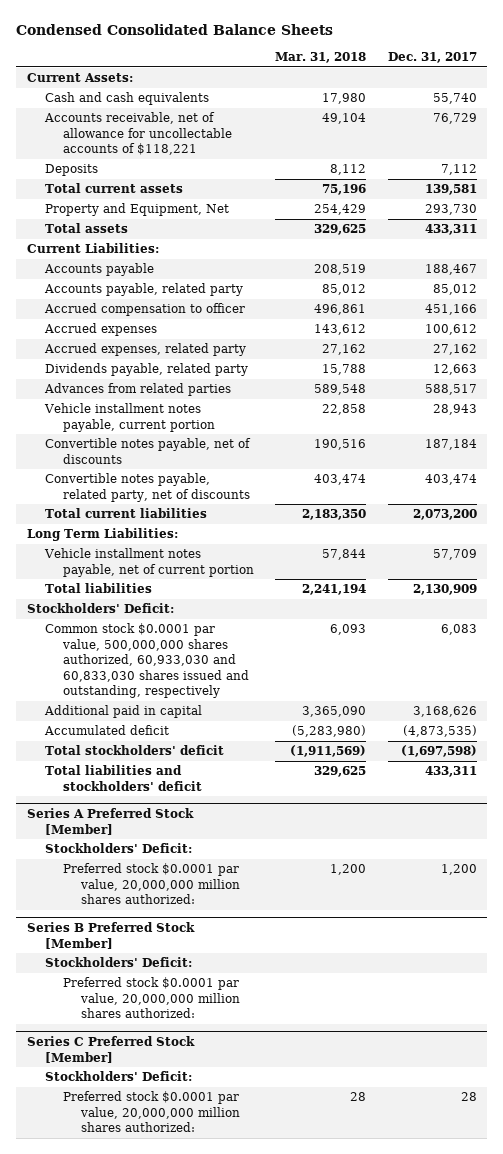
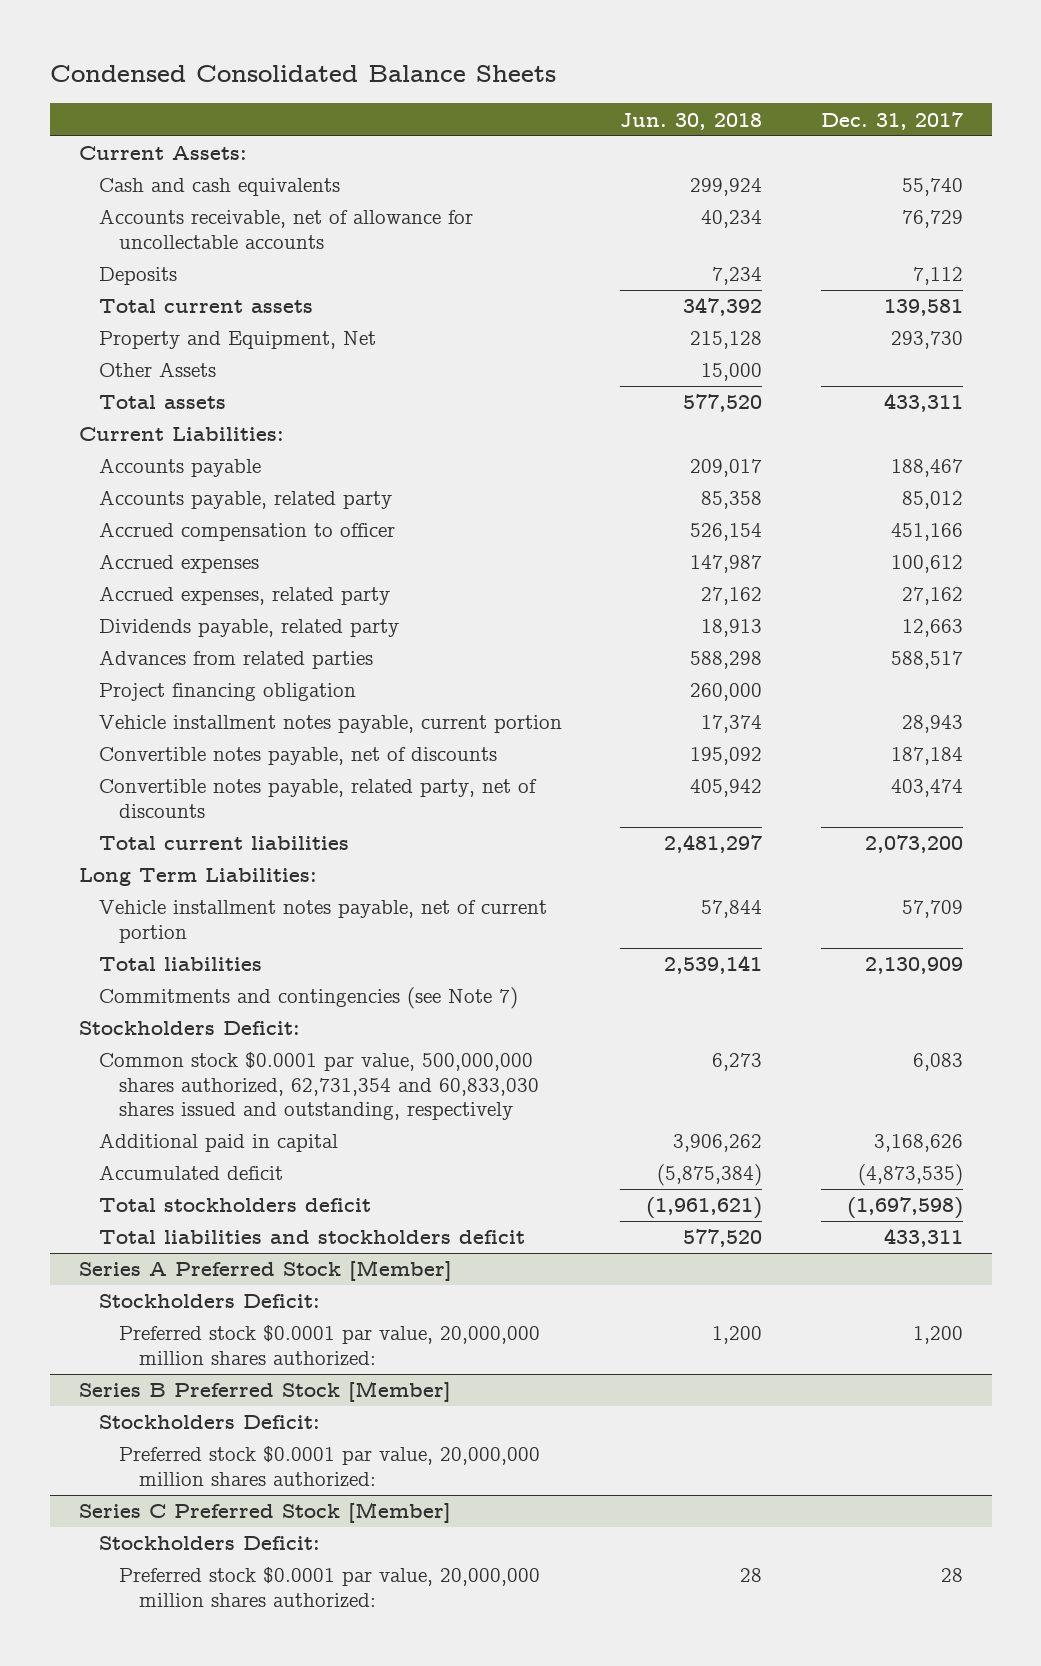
- | Mar. 31, 2018 | Dec. 31, 2017
+ | Jun. 30, 2018 | Dec. 31, 2017
- Accounts receivable, net of allowance for uncollectable accounts of $118,221 | 49,104 | 76,729
+ Accounts receivable, net of allowance for uncollectable accounts | 40,234 | 76,729
+ Other Assets | 15,000 |
+ Project financing obligation | 260,000 |
- Stockholders' Deficit:
- Common stock $0.0001 par value, 500,000,000 shares authorized, 60,933,030 and 60,833,030 shares issued and outstanding, respectively | 6,093 | 6,083
+ Commitments and contingencies (see Note 7)
+ Stockholders Deficit:
+ Common stock $0.0001 par value, 500,000,000 shares authorized, 62,731,354 and 60,833,030 shares issued and outstanding, respectively | 6,273 | 6,083
- Total stockholders' deficit | (1,911,569) | (1,697,598)
- Total liabilities and stockholders' deficit | 329,625 | 433,311
+ Total stockholders deficit | (1,961,621) | (1,697,598)
+ Total liabilities and stockholders deficit | 577,520 | 433,311
@ Series A Preferred Stock [Member]
- Stockholders' Deficit:
+ Stockholders Deficit:
@ Series B Preferred Stock [Member]
- Stockholders' Deficit:
+ Stockholders Deficit:
@ Series C Preferred Stock [Member]
- Stockholders' Deficit:
+ Stockholders Deficit:

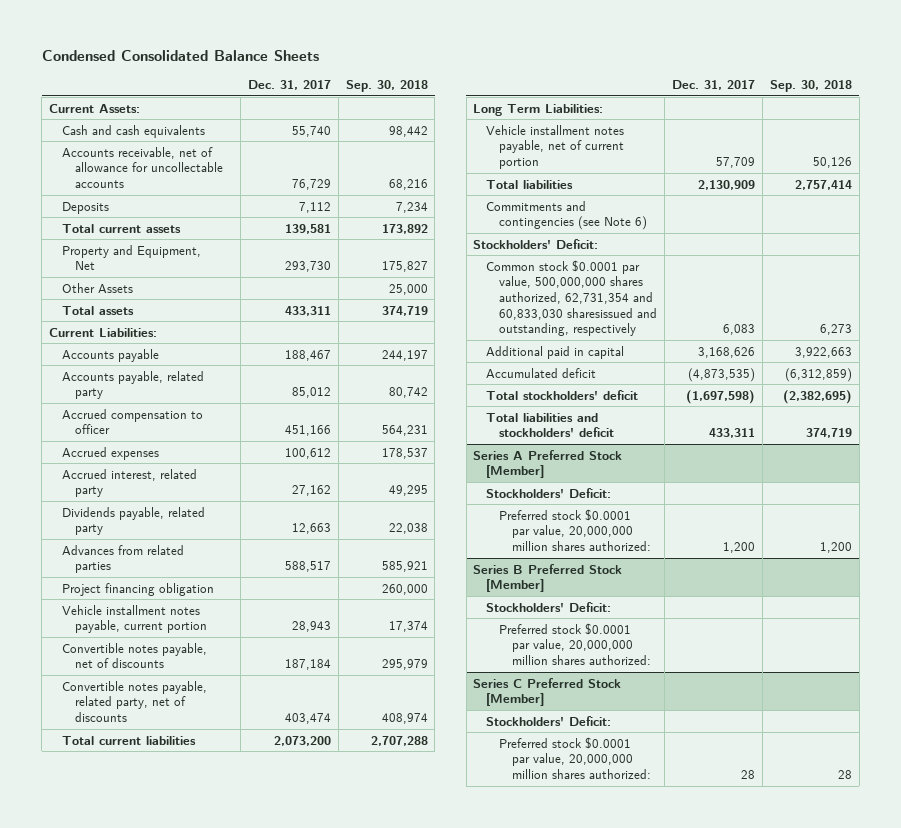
- | Jun. 30, 2018 | Dec. 31, 2017
+ | Dec. 31, 2017 | Sep. 30, 2018
- Accrued expenses, related party | 27,162 | 27,162
+ Accrued interest, related party | 27,162 | 49,295
- Commitments and contingencies (see Note 7)
- Stockholders Deficit:
- Common stock $0.0001 par value, 500,000,000 shares authorized, 62,731,354 and 60,833,030 shares issued and outstanding, respectively | 6,273 | 6,083
+ Commitments and contingencies (see Note 6)
+ Stockholders' Deficit:
+ Common stock $0.0001 par value, 500,000,000 shares authorized, 62,731,354 and 60,833,030 sharesissued and outstanding, respectively | 6,083 | 6,273
- Total stockholders deficit | (1,961,621) | (1,697,598)
- Total liabilities and stockholders deficit | 577,520 | 433,311
+ Total stockholders' deficit | (1,697,598) | (2,382,695)
+ Total liabilities and stockholders' deficit | 433,311 | 374,719
@ Series A Preferred Stock [Member]
- Stockholders Deficit:
+ Stockholders' Deficit:
@ Series B Preferred Stock [Member]
- Stockholders Deficit:
+ Stockholders' Deficit:
@ Series C Preferred Stock [Member]
- Stockholders Deficit:
+ Stockholders' Deficit:

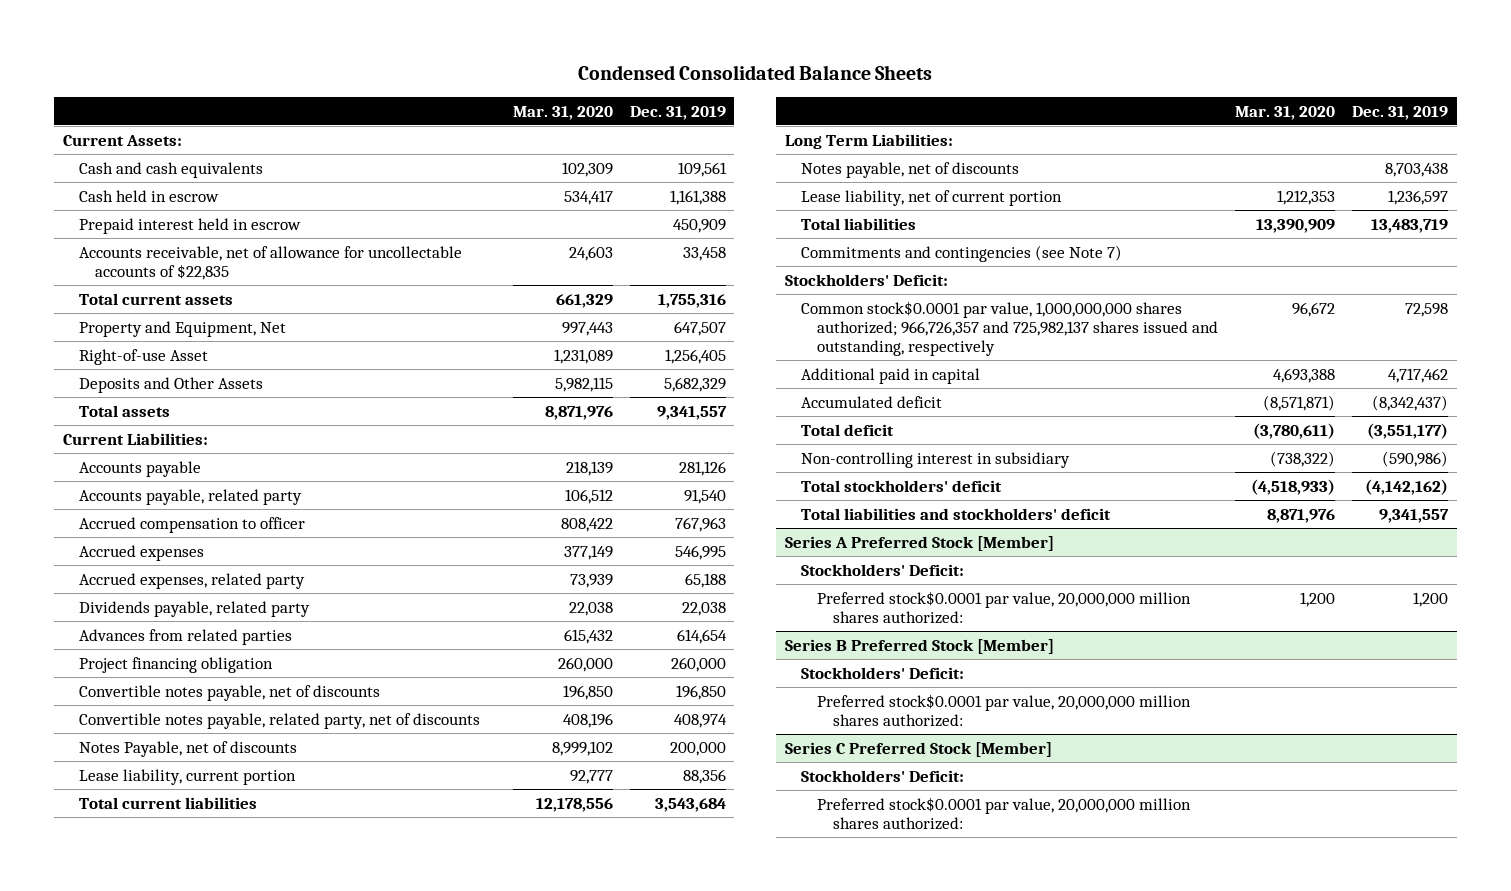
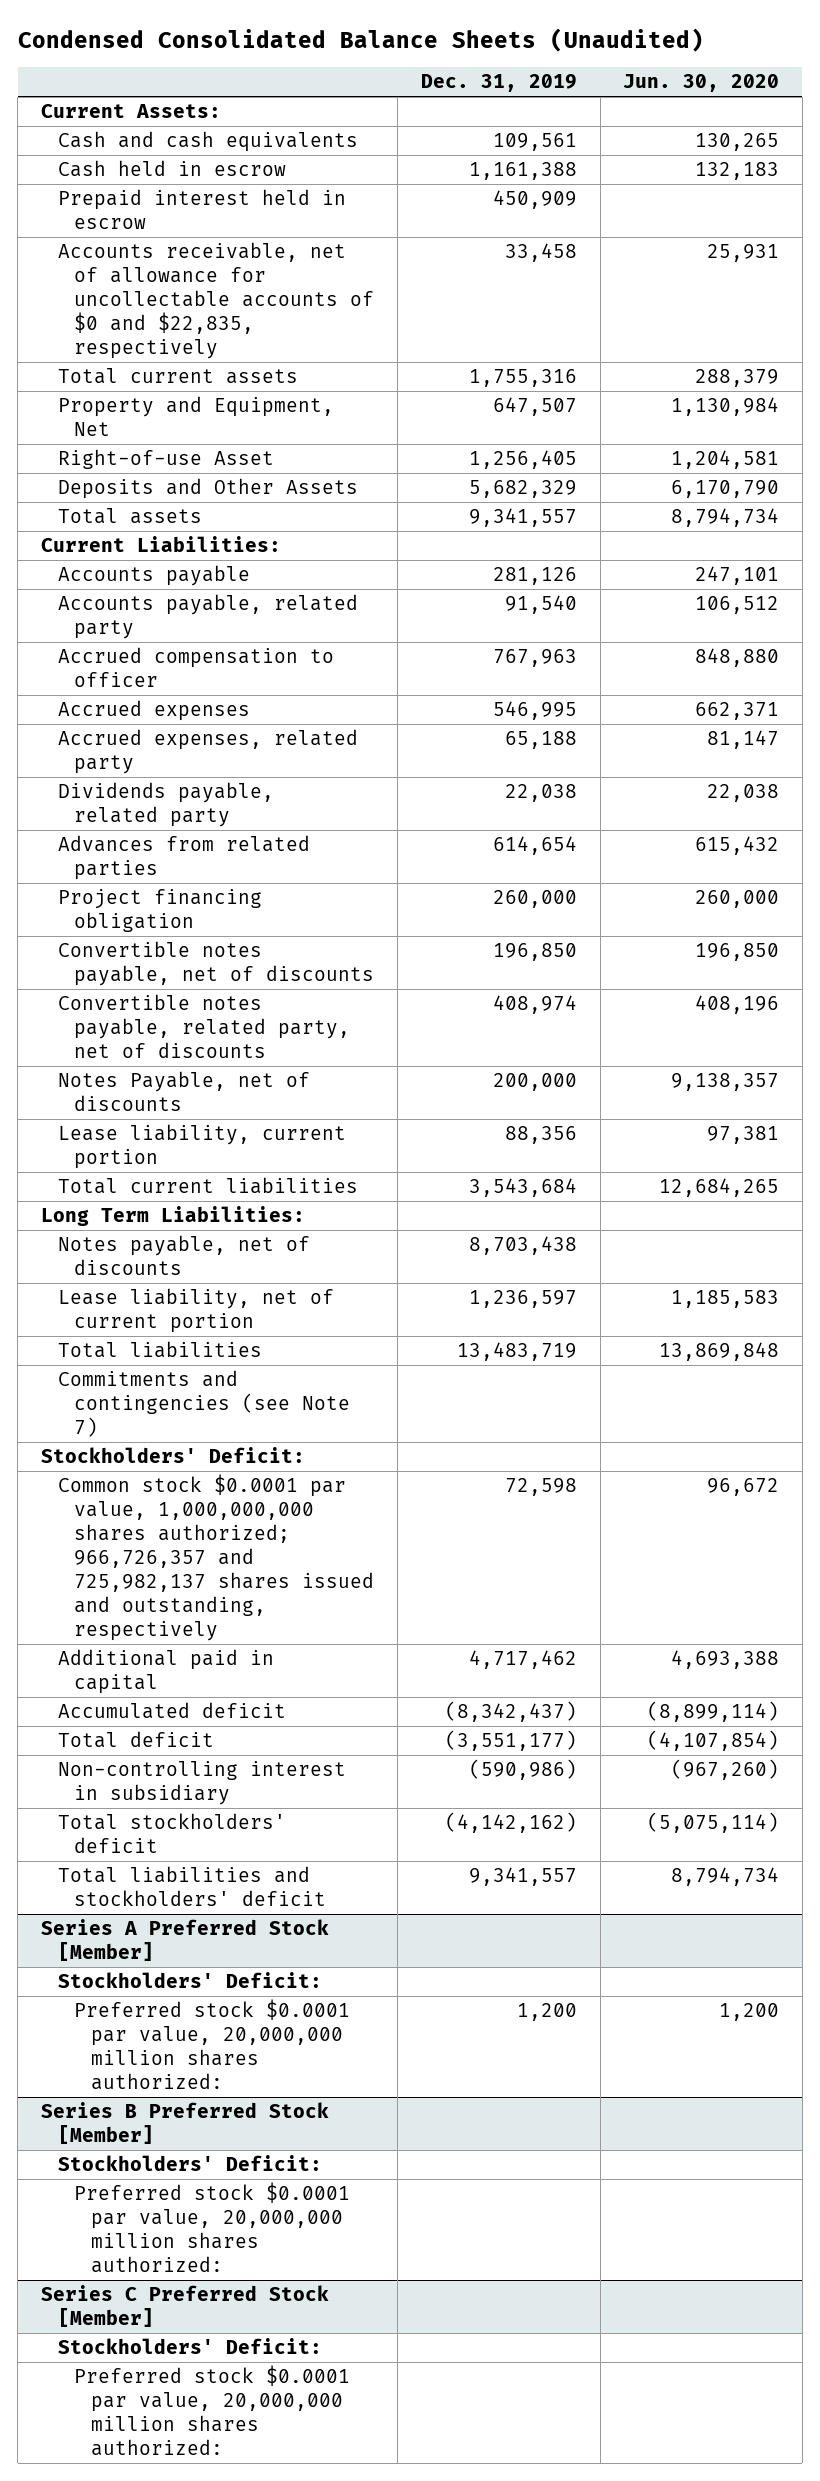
- Condensed Consolidated Balance Sheets
+ Condensed Consolidated Balance Sheets (Unaudited)
- | Mar. 31, 2020 | Dec. 31, 2019
+ | Dec. 31, 2019 | Jun. 30, 2020
- Accounts receivable, net of allowance for uncollectable accounts of $22,835 | 24,603 | 33,458
+ Accounts receivable, net of allowance for uncollectable accounts of $0 and $22,835, respectively | 33,458 | 25,931
- Common stock$0.0001 par value, 1,000,000,000 shares authorized; 966,726,357 and 725,982,137 shares issued and outstanding, respectively | 96,672 | 72,598
+ Common stock $0.0001 par value, 1,000,000,000 shares authorized; 966,726,357 and 725,982,137 shares issued and outstanding, respectively | 72,598 | 96,672
@ Series A Preferred Stock [Member]
- Preferred stock$0.0001 par value, 20,000,000 million shares authorized: | 1,200 | 1,200
+ Preferred stock $0.0001 par value, 20,000,000 million shares authorized: | 1,200 | 1,200
@ Series B Preferred Stock [Member]
- Preferred stock$0.0001 par value, 20,000,000 million shares authorized:
+ Preferred stock $0.0001 par value, 20,000,000 million shares authorized:
@ Series C Preferred Stock [Member]
- Preferred stock$0.0001 par value, 20,000,000 million shares authorized:
+ Preferred stock $0.0001 par value, 20,000,000 million shares authorized:

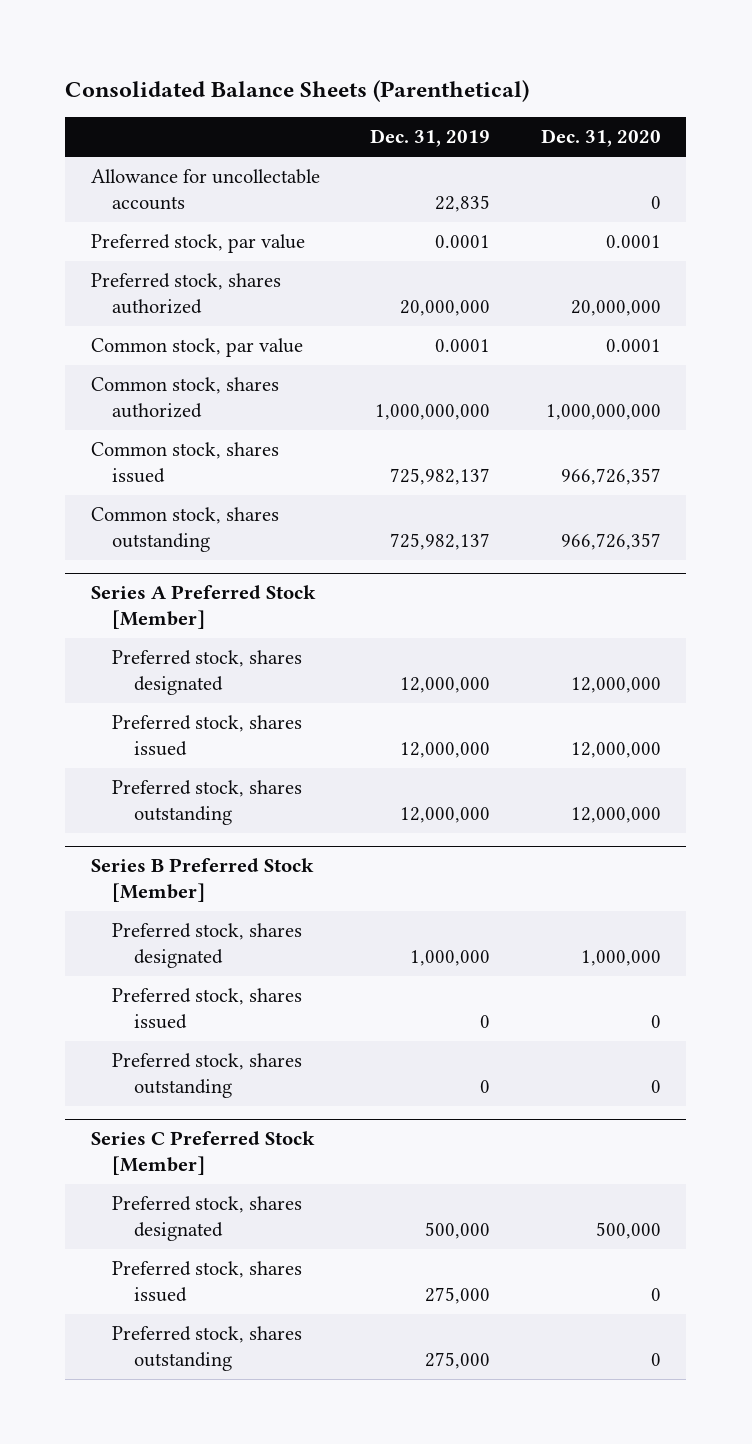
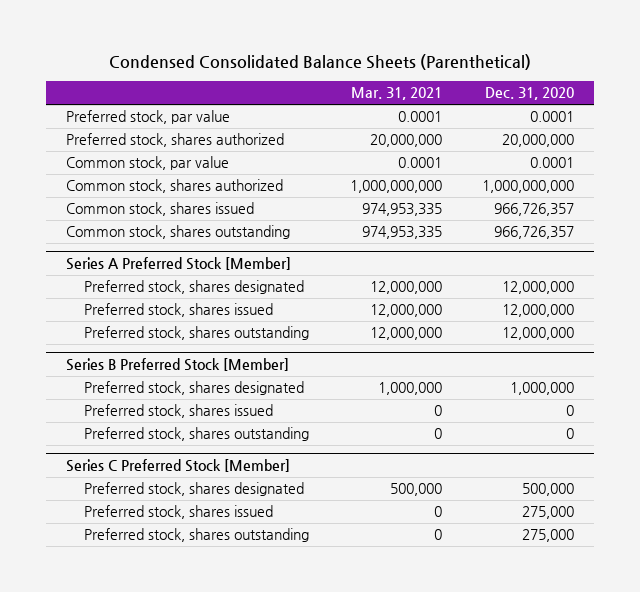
- Consolidated Balance Sheets (Parenthetical)
+ Condensed Consolidated Balance Sheets (Parenthetical)
- | Dec. 31, 2019 | Dec. 31, 2020
+ | Mar. 31, 2021 | Dec. 31, 2020
- Allowance for uncollectable accounts | 22,835 | 0
@ Series C Preferred Stock [Member]
- Preferred stock, shares issued | 275,000 | 0
- Preferred stock, shares outstanding | 275,000 | 0
+ Preferred stock, shares issued | 0 | 275,000
+ Preferred stock, shares outstanding | 0 | 275,000

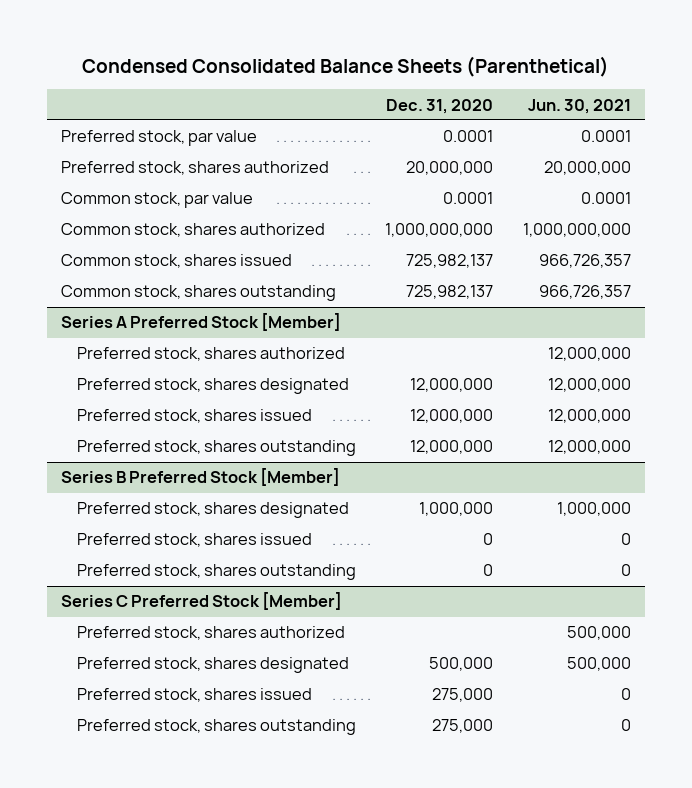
- | Mar. 31, 2021 | Dec. 31, 2020
+ | Dec. 31, 2020 | Jun. 30, 2021
- Common stock, shares issued | 974,953,335 | 966,726,357
- Common stock, shares outstanding | 974,953,335 | 966,726,357
+ Common stock, shares issued | 725,982,137 | 966,726,357
+ Common stock, shares outstanding | 725,982,137 | 966,726,357
@ Series A Preferred Stock [Member]
+ Preferred stock, shares authorized | | 12,000,000
@ Series C Preferred Stock [Member]
+ Preferred stock, shares authorized | | 500,000

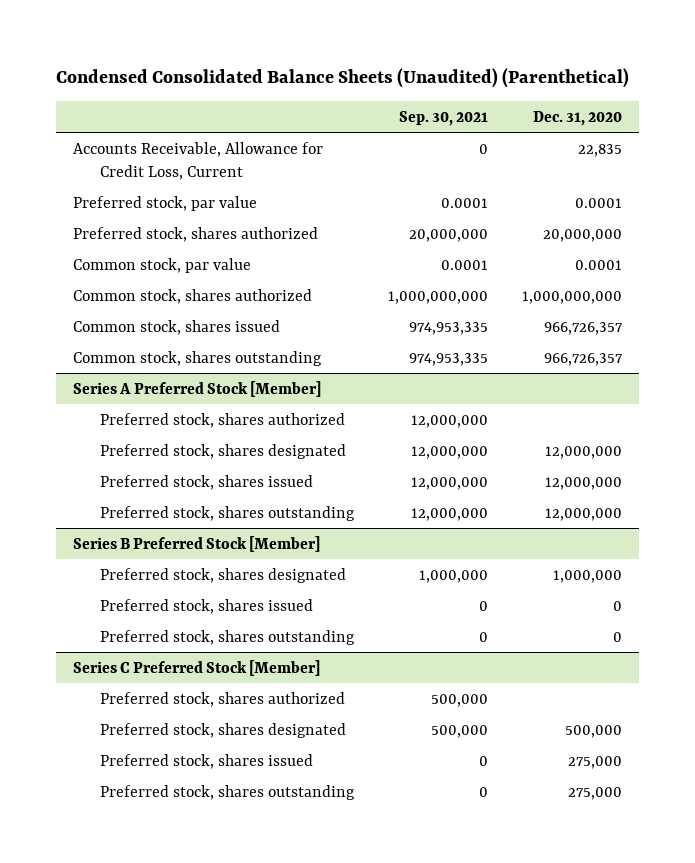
- Condensed Consolidated Balance Sheets (Parenthetical)
+ Condensed Consolidated Balance Sheets (Unaudited) (Parenthetical)
- | Dec. 31, 2020 | Jun. 30, 2021
+ | Sep. 30, 2021 | Dec. 31, 2020
+ Accounts Receivable, Allowance for Credit Loss, Current | 0 | 22,835
- Common stock, shares issued | 725,982,137 | 966,726,357
- Common stock, shares outstanding | 725,982,137 | 966,726,357
+ Common stock, shares issued | 974,953,335 | 966,726,357
+ Common stock, shares outstanding | 974,953,335 | 966,726,357

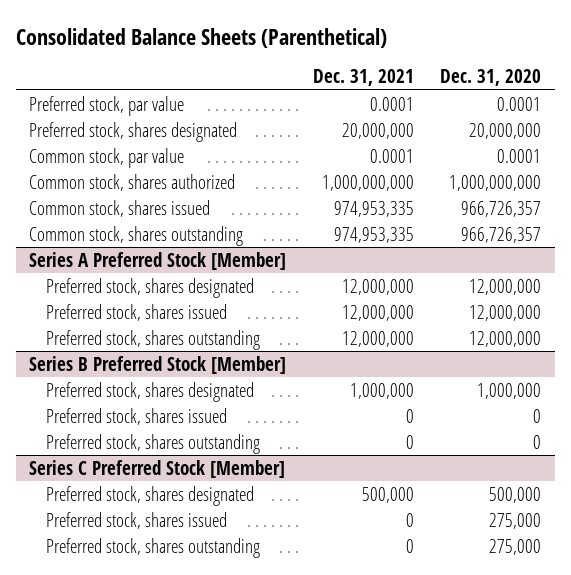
- Condensed Consolidated Balance Sheets (Unaudited) (Parenthetical)
+ Consolidated Balance Sheets (Parenthetical)
- | Sep. 30, 2021 | Dec. 31, 2020
+ | Dec. 31, 2021 | Dec. 31, 2020
- Accounts Receivable, Allowance for Credit Loss, Current | 0 | 22,835
- Preferred stock, shares authorized | 20,000,000 | 20,000,000
+ Preferred stock, shares designated | 20,000,000 | 20,000,000
@ Series A Preferred Stock [Member]
- Preferred stock, shares authorized | 12,000,000 |
@ Series C Preferred Stock [Member]
- Preferred stock, shares authorized | 500,000 |

